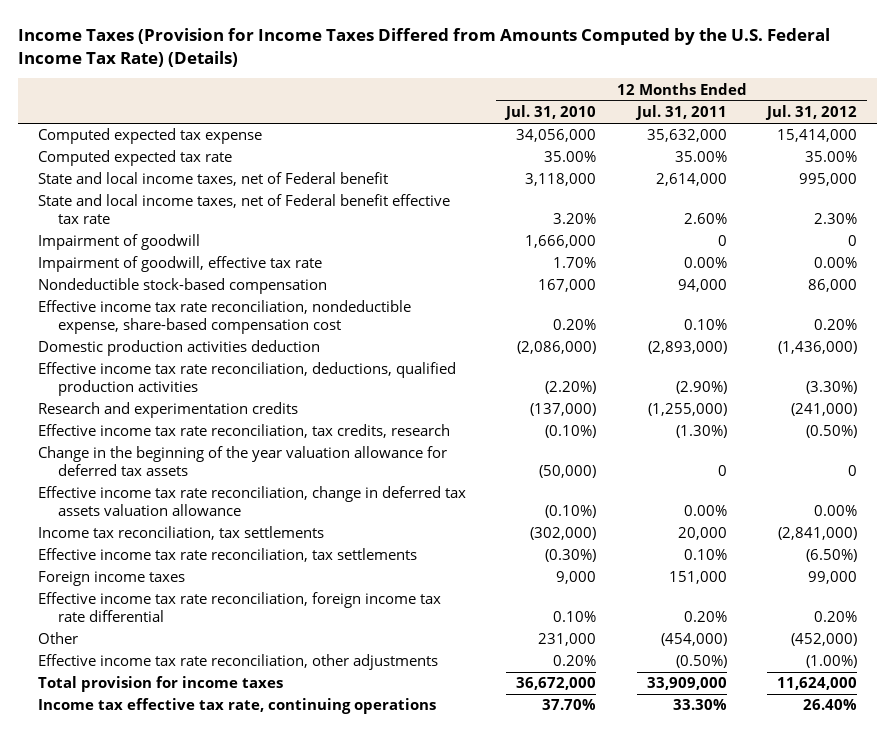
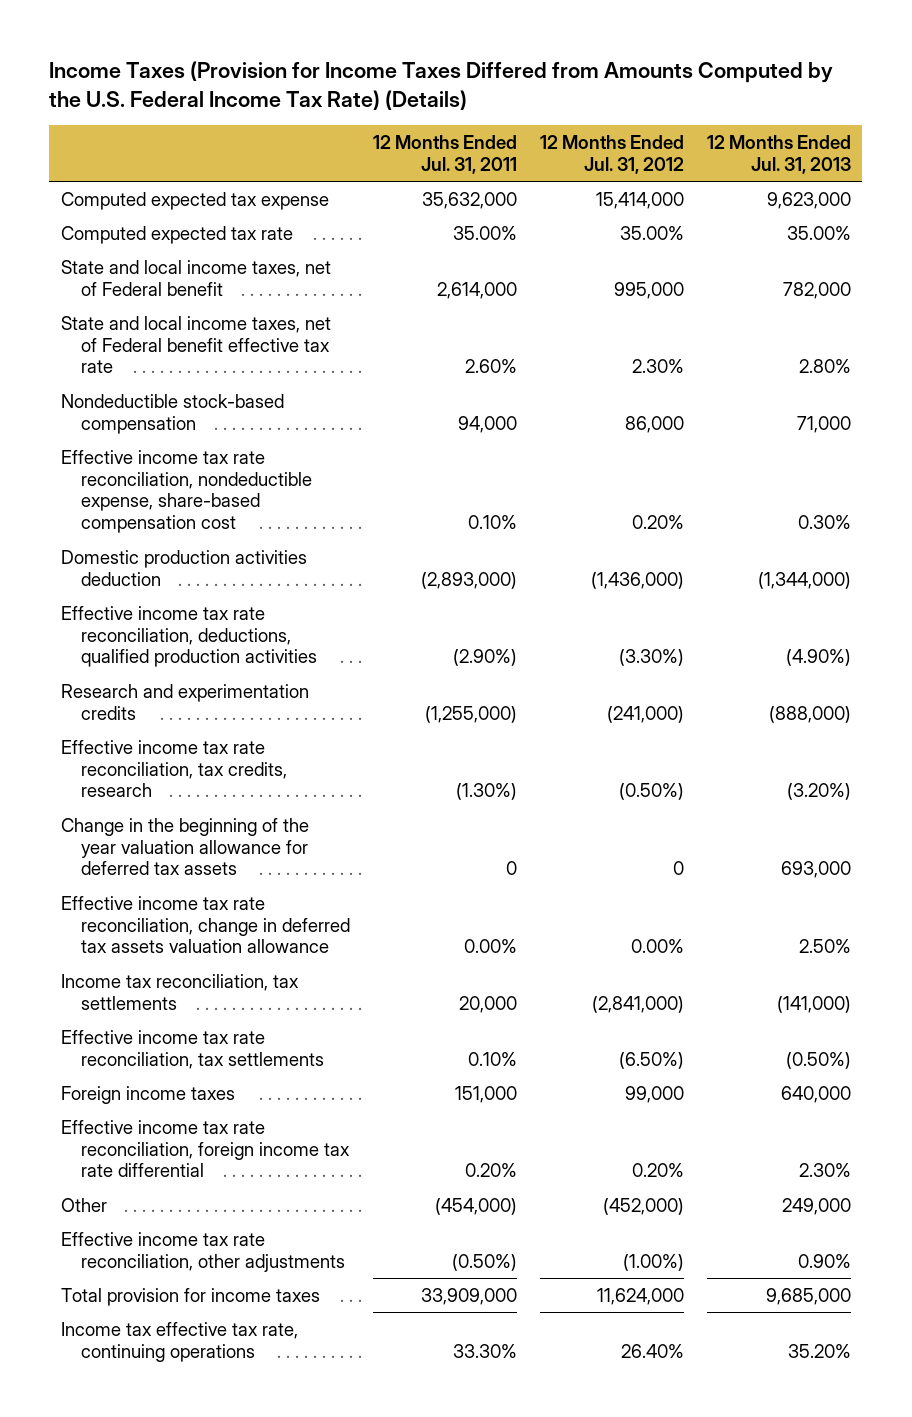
- | 12 Months Ended Jul. 31, 2010 | 12 Months Ended Jul. 31, 2011 | 12 Months Ended Jul. 31, 2012
+ | 12 Months Ended Jul. 31, 2011 | 12 Months Ended Jul. 31, 2012 | 12 Months Ended Jul. 31, 2013
- Impairment of goodwill | 1,666,000 | 0 | 0
- Impairment of goodwill, effective tax rate | 1.70% | 0.00% | 0.00%

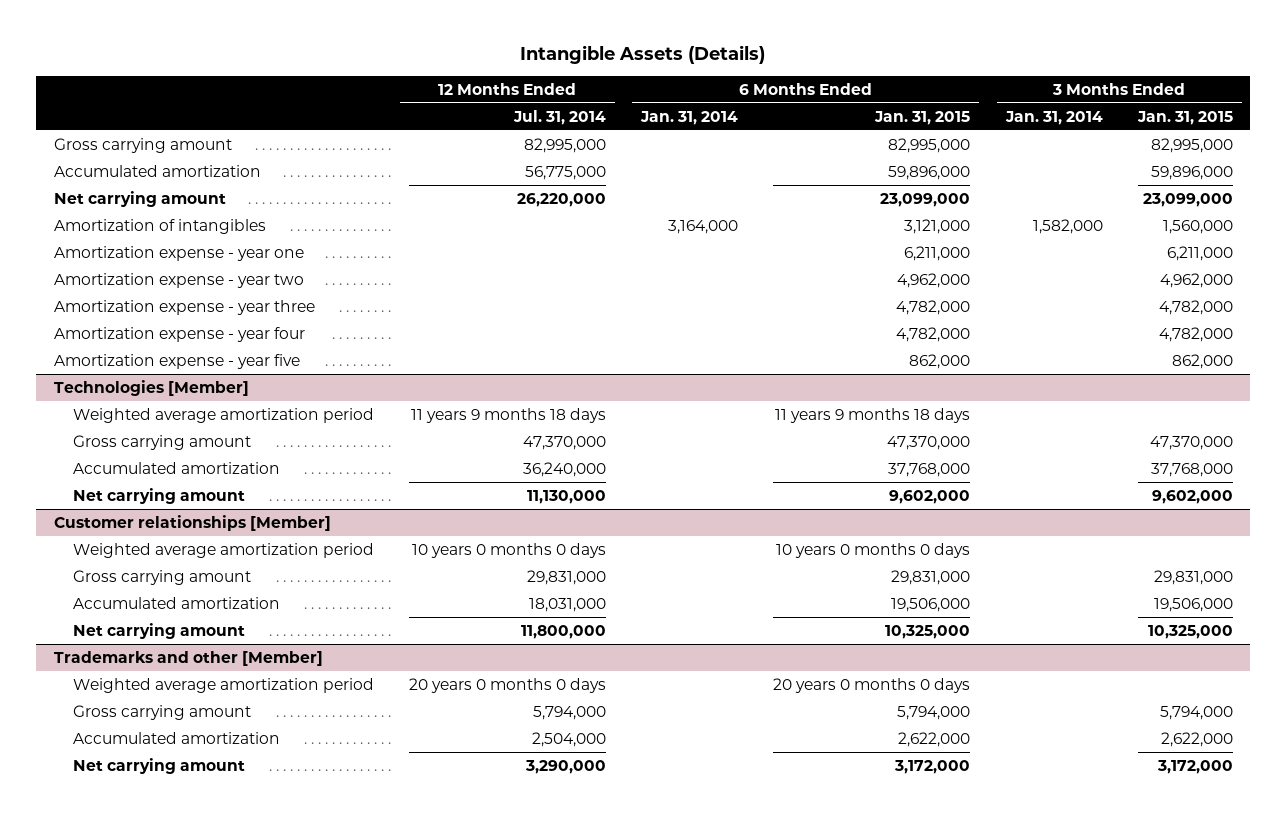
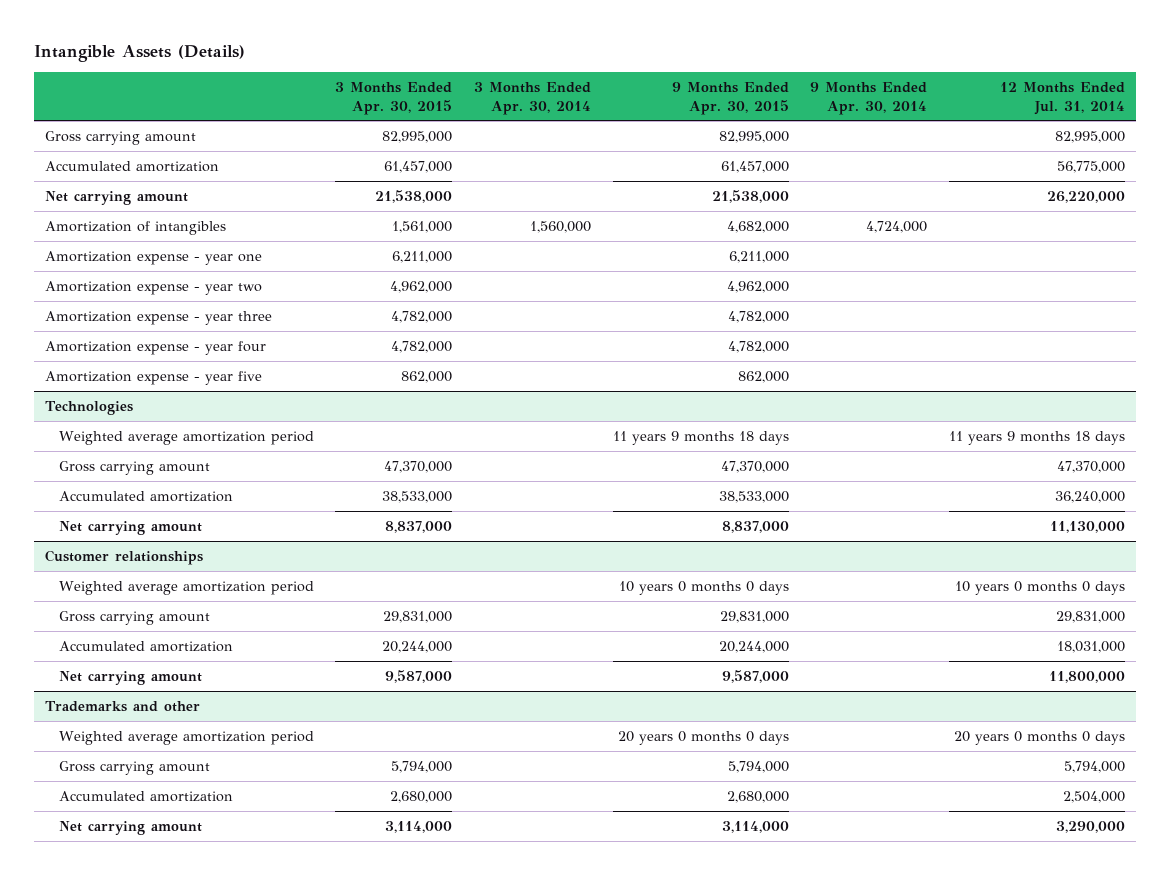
- | 12 Months Ended Jul. 31, 2014 | 6 Months Ended Jan. 31, 2014 | 6 Months Ended Jan. 31, 2015 | 3 Months Ended Jan. 31, 2014 | 3 Months Ended Jan. 31, 2015
+ | 3 Months Ended Apr. 30, 2015 | 3 Months Ended Apr. 30, 2014 | 9 Months Ended Apr. 30, 2015 | 9 Months Ended Apr. 30, 2014 | 12 Months Ended Jul. 31, 2014
- Technologies [Member]
+ Technologies
- Customer relationships [Member]
+ Customer relationships
- Trademarks and other [Member]
+ Trademarks and other

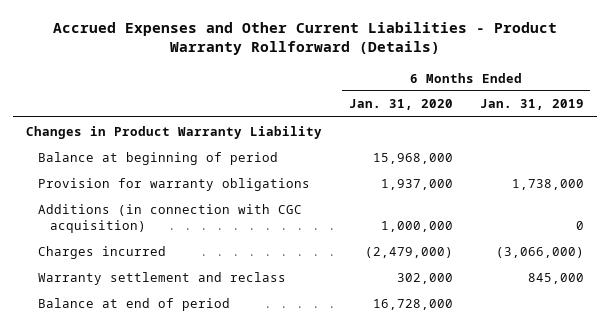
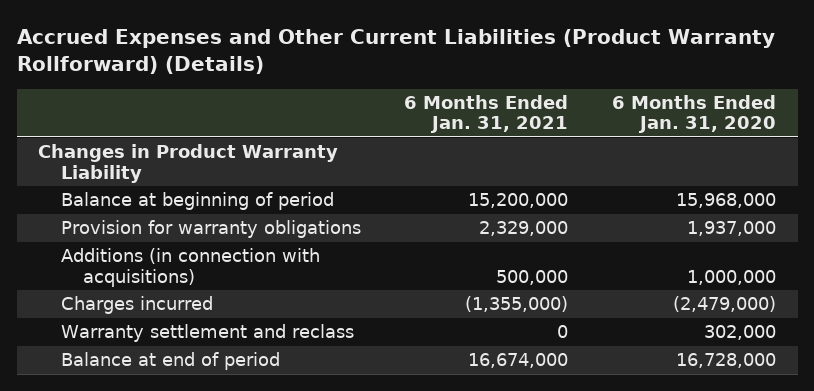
- Accrued Expenses and Other Current Liabilities - Product Warranty Rollforward (Details)
+ Accrued Expenses and Other Current Liabilities (Product Warranty Rollforward) (Details)
- | 6 Months Ended Jan. 31, 2020 | 6 Months Ended Jan. 31, 2019
+ | 6 Months Ended Jan. 31, 2021 | 6 Months Ended Jan. 31, 2020
- Additions (in connection with CGC acquisition) | 1,000,000 | 0
+ Additions (in connection with acquisitions) | 500,000 | 1,000,000

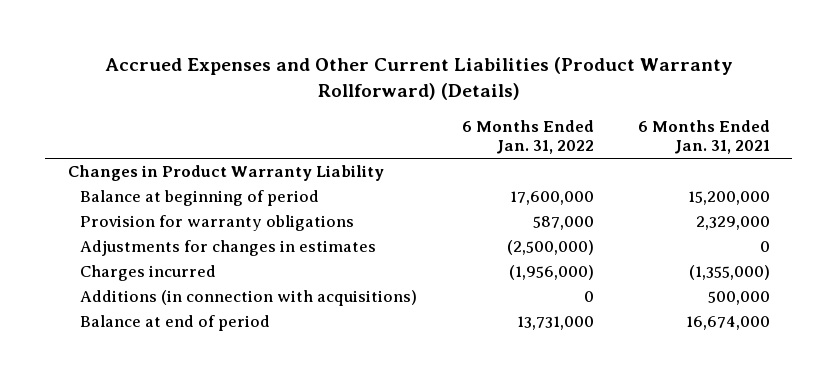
- | 6 Months Ended Jan. 31, 2021 | 6 Months Ended Jan. 31, 2020
+ | 6 Months Ended Jan. 31, 2022 | 6 Months Ended Jan. 31, 2021
+ Adjustments for changes in estimates | (2,500,000) | 0
- Warranty settlement and reclass | 0 | 302,000
moved down: Additions (in connection with acquisitions) | 0 | 500,000

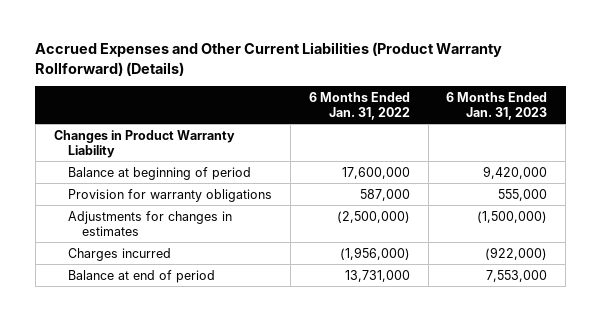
- | 6 Months Ended Jan. 31, 2022 | 6 Months Ended Jan. 31, 2021
+ | 6 Months Ended Jan. 31, 2022 | 6 Months Ended Jan. 31, 2023
- Additions (in connection with acquisitions) | 0 | 500,000

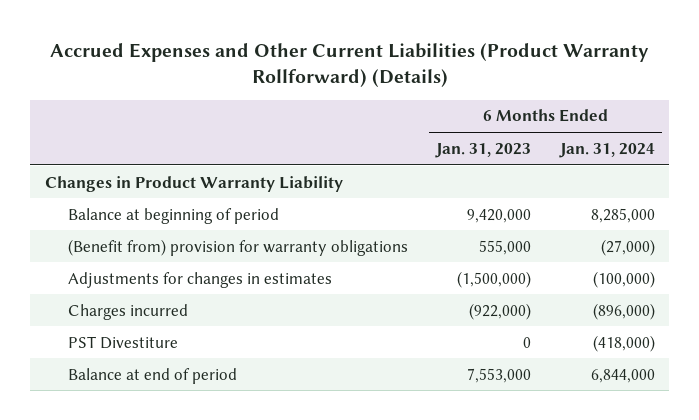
- | 6 Months Ended Jan. 31, 2022 | 6 Months Ended Jan. 31, 2023
+ | 6 Months Ended Jan. 31, 2023 | 6 Months Ended Jan. 31, 2024
- Provision for warranty obligations | 587,000 | 555,000
+ (Benefit from) provision for warranty obligations | 555,000 | (27,000)
+ PST Divestiture | 0 | (418,000)

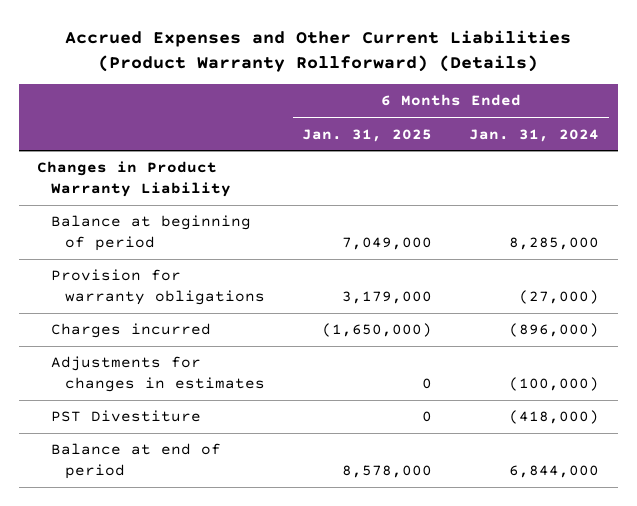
- | 6 Months Ended Jan. 31, 2023 | 6 Months Ended Jan. 31, 2024
+ | 6 Months Ended Jan. 31, 2025 | 6 Months Ended Jan. 31, 2024
- (Benefit from) provision for warranty obligations | 555,000 | (27,000)
+ Provision for warranty obligations | 3,179,000 | (27,000)
moved down: Adjustments for changes in estimates | 0 | (100,000)

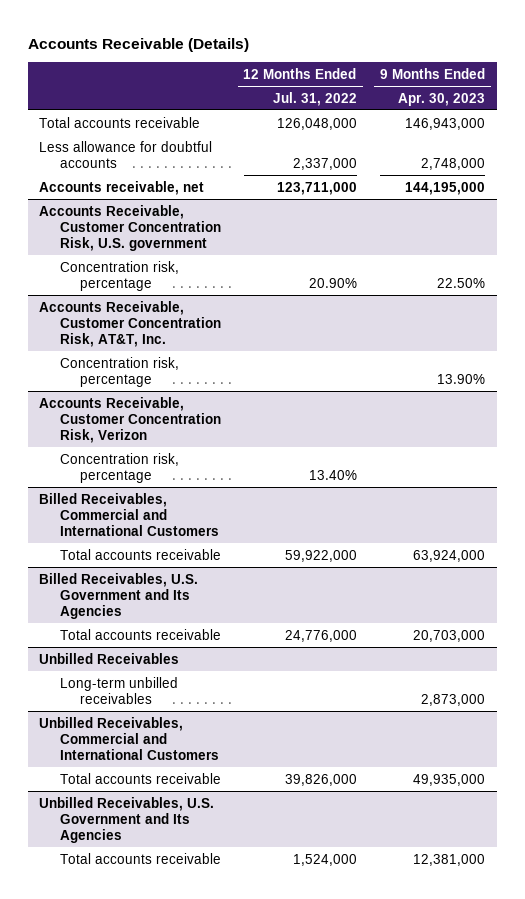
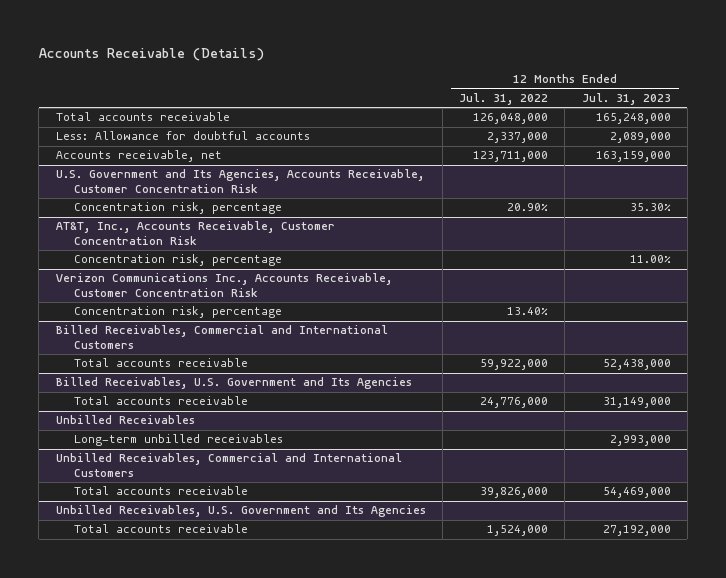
- | 12 Months Ended Jul. 31, 2022 | 9 Months Ended Apr. 30, 2023
+ | 12 Months Ended Jul. 31, 2022 | 12 Months Ended Jul. 31, 2023
- Less allowance for doubtful accounts | 2,337,000 | 2,748,000
+ Less: Allowance for doubtful accounts | 2,337,000 | 2,089,000
- Accounts Receivable, Customer Concentration Risk, U.S. government
+ U.S. Government and Its Agencies, Accounts Receivable, Customer Concentration Risk
- Accounts Receivable, Customer Concentration Risk, AT&T, Inc.
+ AT&T, Inc., Accounts Receivable, Customer Concentration Risk
- Accounts Receivable, Customer Concentration Risk, Verizon
+ Verizon Communications Inc., Accounts Receivable, Customer Concentration Risk

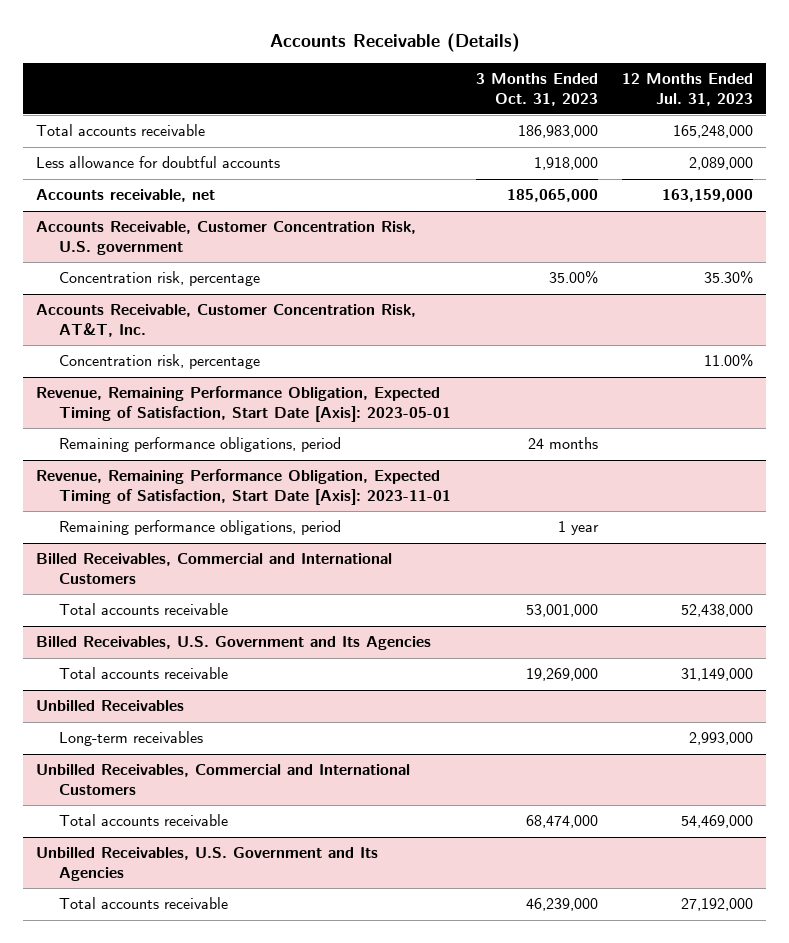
- | 12 Months Ended Jul. 31, 2022 | 12 Months Ended Jul. 31, 2023
+ | 3 Months Ended Oct. 31, 2023 | 12 Months Ended Jul. 31, 2023
- Less: Allowance for doubtful accounts | 2,337,000 | 2,089,000
+ Less allowance for doubtful accounts | 1,918,000 | 2,089,000
- U.S. Government and Its Agencies, Accounts Receivable, Customer Concentration Risk
+ Accounts Receivable, Customer Concentration Risk, U.S. government
- AT&T, Inc., Accounts Receivable, Customer Concentration Risk
+ Accounts Receivable, Customer Concentration Risk, AT&T, Inc.
- Verizon Communications Inc., Accounts Receivable, Customer Concentration Risk
- Concentration risk, percentage | 13.40% |
+ Revenue, Remaining Performance Obligation, Expected Timing of Satisfaction, Start Date [Axis]: 2023-05-01
+ Remaining performance obligations, period | 24 months |
+ Revenue, Remaining Performance Obligation, Expected Timing of Satisfaction, Start Date [Axis]: 2023-11-01
+ Remaining performance obligations, period | 1 year |
@ Unbilled Receivables
- Long-term unbilled receivables | | 2,993,000
+ Long-term receivables | | 2,993,000

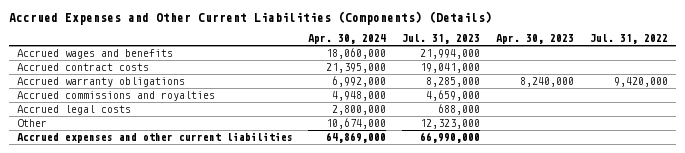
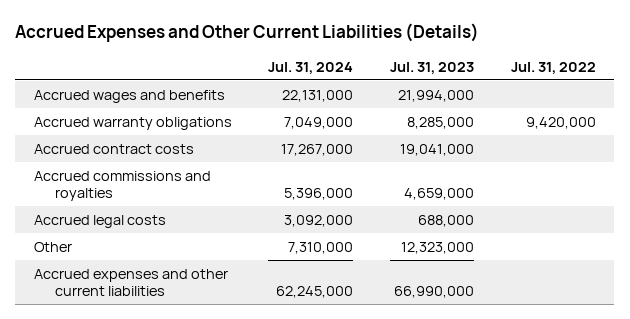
- Accrued Expenses and Other Current Liabilities (Components) (Details)
+ Accrued Expenses and Other Current Liabilities (Details)
- | Apr. 30, 2024 | Jul. 31, 2023 | Apr. 30, 2023 | Jul. 31, 2022
+ | Jul. 31, 2024 | Jul. 31, 2023 | Jul. 31, 2022
moved down: Accrued contract costs | 17,267,000 | 19,041,000 |

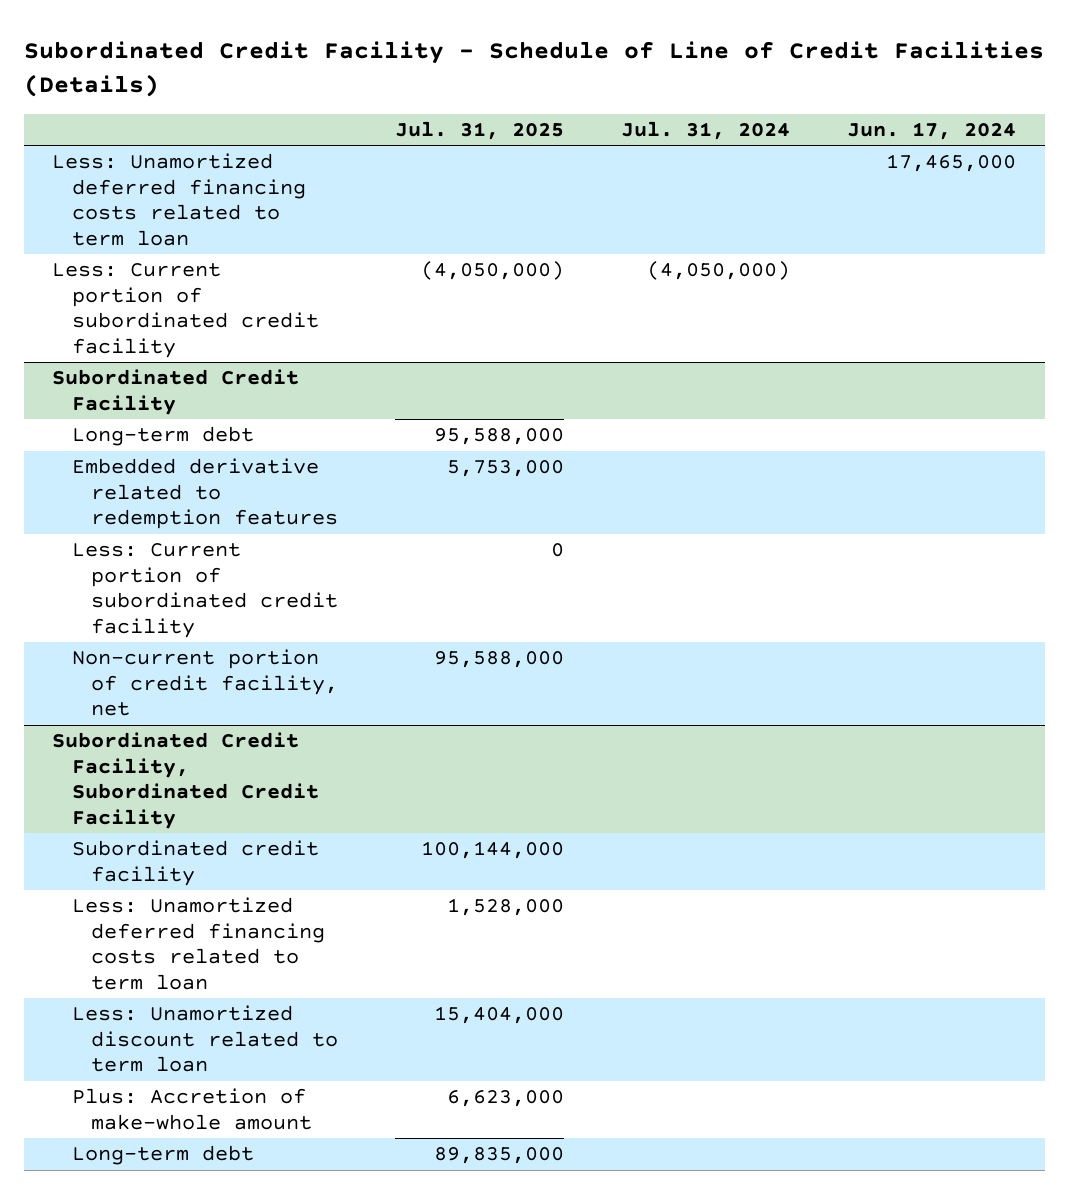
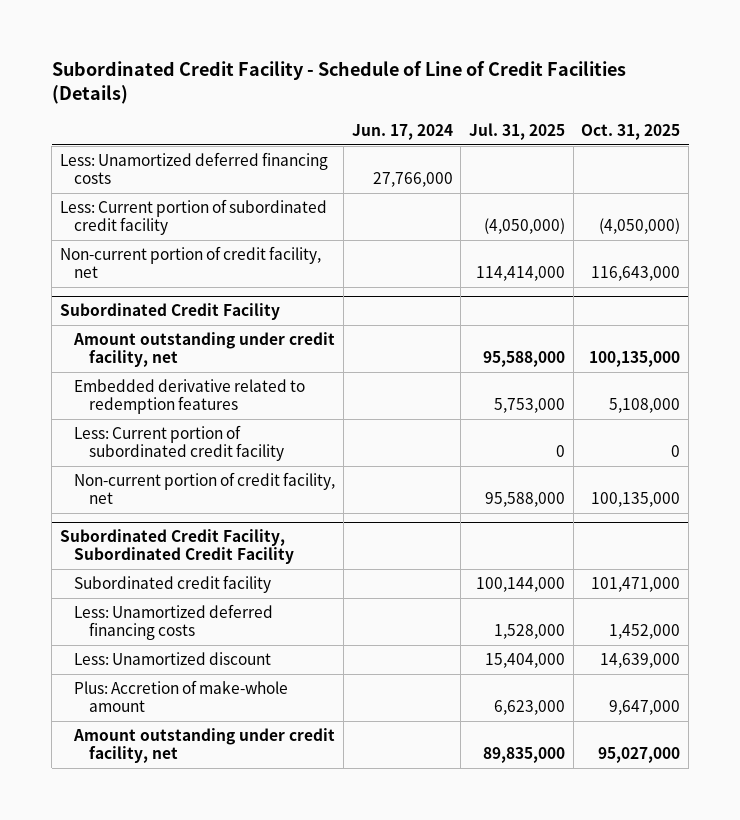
- | Jul. 31, 2025 | Jul. 31, 2024 | Jun. 17, 2024
+ | Jun. 17, 2024 | Jul. 31, 2025 | Oct. 31, 2025
- Less: Unamortized deferred financing costs related to term loan | | | 17,465,000
+ Less: Unamortized deferred financing costs | 27,766,000 | |
+ Non-current portion of credit facility, net | | 114,414,000 | 116,643,000
@ Subordinated Credit Facility
- Long-term debt | 95,588,000 | |
+ Amount outstanding under credit facility, net | | 95,588,000 | 100,135,000
@ Subordinated Credit Facility, Subordinated Credit Facility
- Less: Unamortized deferred financing costs related to term loan | 1,528,000 | |
- Less: Unamortized discount related to term loan | 15,404,000 | |
+ Less: Unamortized deferred financing costs | | 1,528,000 | 1,452,000
+ Less: Unamortized discount | | 15,404,000 | 14,639,000
- Long-term debt | 89,835,000 | |
+ Amount outstanding under credit facility, net | | 89,835,000 | 95,027,000

